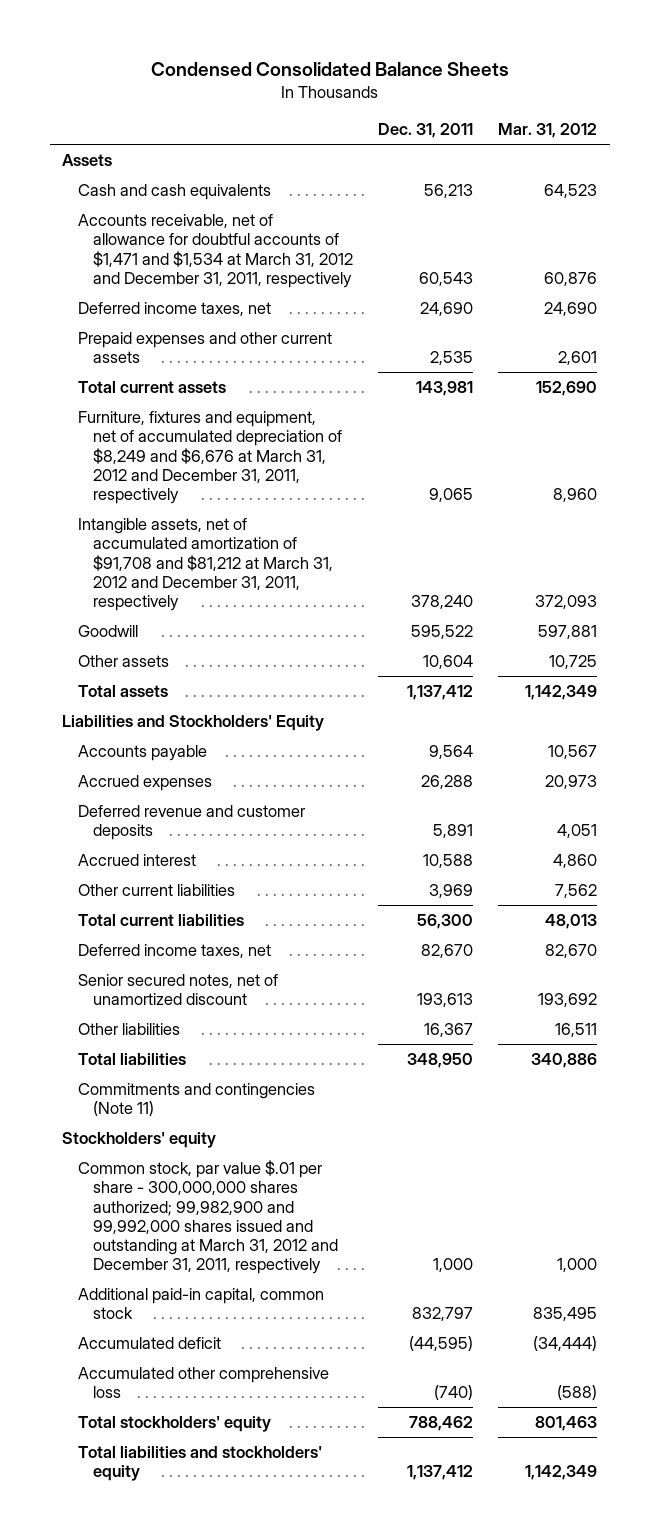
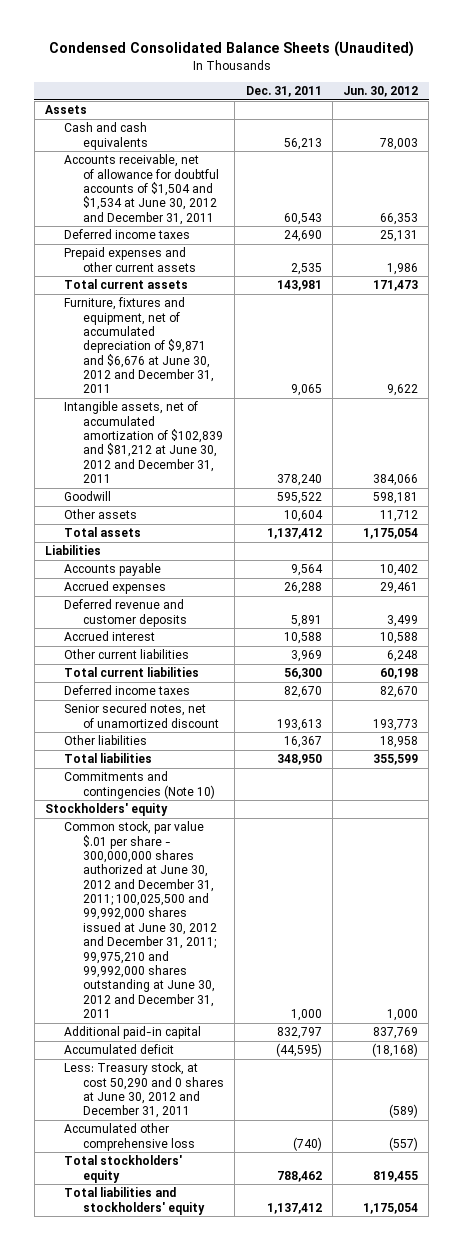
- Condensed Consolidated Balance Sheets
+ Condensed Consolidated Balance Sheets (Unaudited)
- | Dec. 31, 2011 | Mar. 31, 2012
+ | Dec. 31, 2011 | Jun. 30, 2012
- Accounts receivable, net of allowance for doubtful accounts of $1,471 and $1,534 at March 31, 2012 and December 31, 2011, respectively | 60,543 | 60,876
- Deferred income taxes, net | 24,690 | 24,690
+ Accounts receivable, net of allowance for doubtful accounts of $1,504 and $1,534 at June 30, 2012 and December 31, 2011 | 60,543 | 66,353
+ Deferred income taxes | 24,690 | 25,131
- Furniture, fixtures and equipment, net of accumulated depreciation of $8,249 and $6,676 at March 31, 2012 and December 31, 2011, respectively | 9,065 | 8,960
- Intangible assets, net of accumulated amortization of $91,708 and $81,212 at March 31, 2012 and December 31, 2011, respectively | 378,240 | 372,093
+ Furniture, fixtures and equipment, net of accumulated depreciation of $9,871 and $6,676 at June 30, 2012 and December 31, 2011 | 9,065 | 9,622
+ Intangible assets, net of accumulated amortization of $102,839 and $81,212 at June 30, 2012 and December 31, 2011 | 378,240 | 384,066
- Liabilities and Stockholders' Equity
+ Liabilities
- Deferred income taxes, net | 82,670 | 82,670
+ Deferred income taxes | 82,670 | 82,670
- Commitments and contingencies (Note 11)
+ Commitments and contingencies (Note 10)
- Common stock, par value $.01 per share - 300,000,000 shares authorized; 99,982,900 and 99,992,000 shares issued and outstanding at March 31, 2012 and December 31, 2011, respectively | 1,000 | 1,000
- Additional paid-in capital, common stock | 832,797 | 835,495
+ Common stock, par value $.01 per share - 300,000,000 shares authorized at June 30, 2012 and December 31, 2011; 100,025,500 and 99,992,000 shares issued at June 30, 2012 and December 31, 2011; 99,975,210 and 99,992,000 shares outstanding at June 30, 2012 and December 31, 2011 | 1,000 | 1,000
+ Additional paid-in capital | 832,797 | 837,769
+ Less: Treasury stock, at cost 50,290 and 0 shares at June 30, 2012 and December 31, 2011 | | (589)

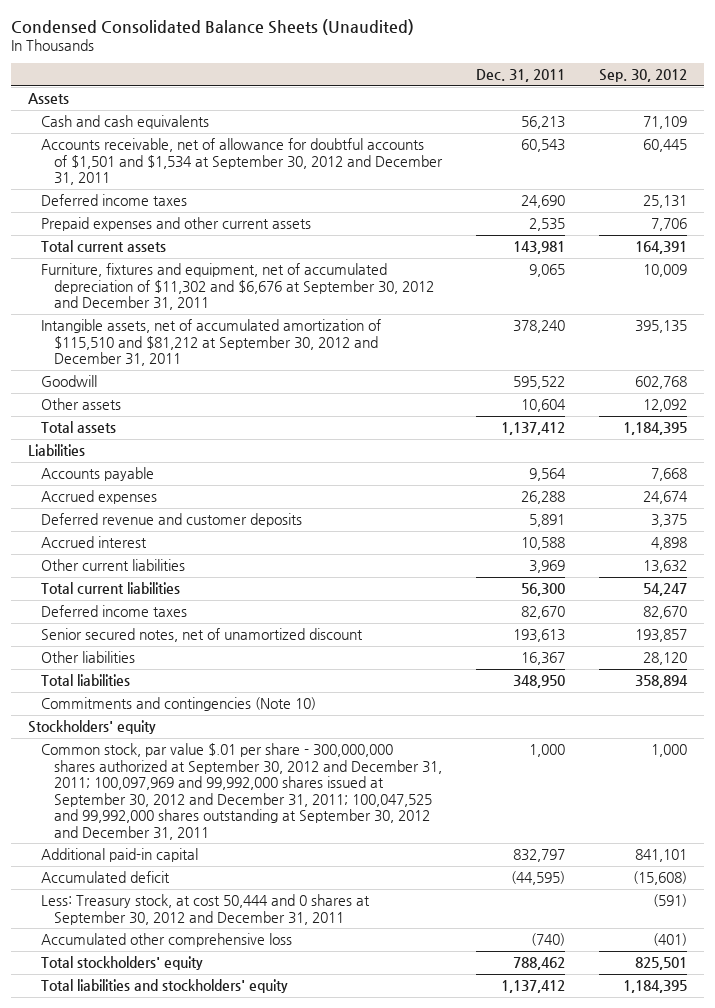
- | Dec. 31, 2011 | Jun. 30, 2012
+ | Dec. 31, 2011 | Sep. 30, 2012
- Accounts receivable, net of allowance for doubtful accounts of $1,504 and $1,534 at June 30, 2012 and December 31, 2011 | 60,543 | 66,353
+ Accounts receivable, net of allowance for doubtful accounts of $1,501 and $1,534 at September 30, 2012 and December 31, 2011 | 60,543 | 60,445
- Furniture, fixtures and equipment, net of accumulated depreciation of $9,871 and $6,676 at June 30, 2012 and December 31, 2011 | 9,065 | 9,622
- Intangible assets, net of accumulated amortization of $102,839 and $81,212 at June 30, 2012 and December 31, 2011 | 378,240 | 384,066
+ Furniture, fixtures and equipment, net of accumulated depreciation of $11,302 and $6,676 at September 30, 2012 and December 31, 2011 | 9,065 | 10,009
+ Intangible assets, net of accumulated amortization of $115,510 and $81,212 at September 30, 2012 and December 31, 2011 | 378,240 | 395,135
- Common stock, par value $.01 per share - 300,000,000 shares authorized at June 30, 2012 and December 31, 2011; 100,025,500 and 99,992,000 shares issued at June 30, 2012 and December 31, 2011; 99,975,210 and 99,992,000 shares outstanding at June 30, 2012 and December 31, 2011 | 1,000 | 1,000
+ Common stock, par value $.01 per share - 300,000,000 shares authorized at September 30, 2012 and December 31, 2011; 100,097,969 and 99,992,000 shares issued at September 30, 2012 and December 31, 2011; 100,047,525 and 99,992,000 shares outstanding at September 30, 2012 and December 31, 2011 | 1,000 | 1,000
- Less: Treasury stock, at cost 50,290 and 0 shares at June 30, 2012 and December 31, 2011 | | (589)
+ Less: Treasury stock, at cost 50,444 and 0 shares at September 30, 2012 and December 31, 2011 | | (591)

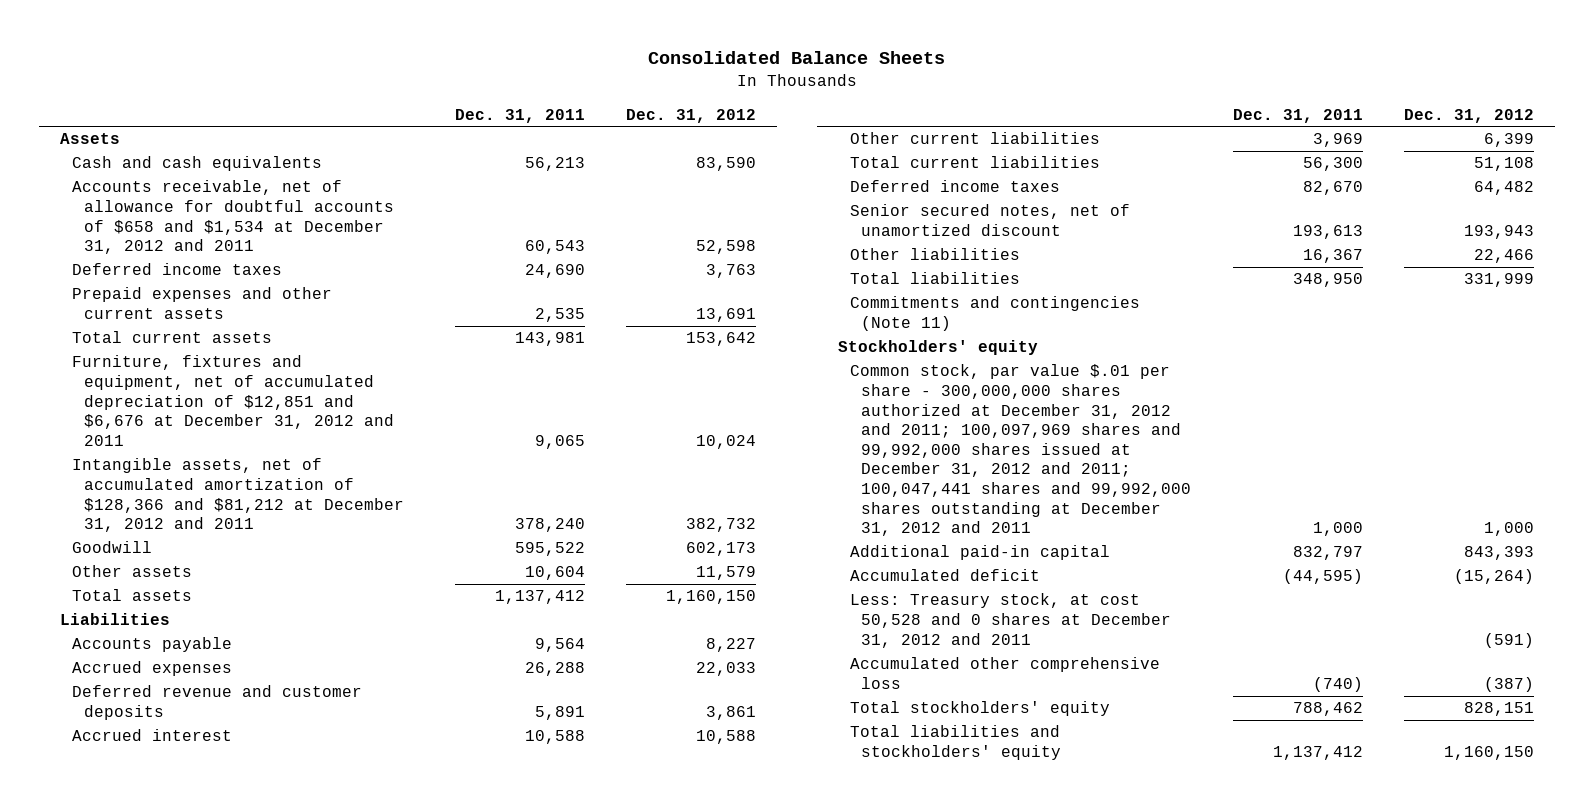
- Condensed Consolidated Balance Sheets (Unaudited)
+ Consolidated Balance Sheets
- | Dec. 31, 2011 | Sep. 30, 2012
+ | Dec. 31, 2011 | Dec. 31, 2012
- Accounts receivable, net of allowance for doubtful accounts of $1,501 and $1,534 at September 30, 2012 and December 31, 2011 | 60,543 | 60,445
+ Accounts receivable, net of allowance for doubtful accounts of $658 and $1,534 at December 31, 2012 and 2011 | 60,543 | 52,598
- Furniture, fixtures and equipment, net of accumulated depreciation of $11,302 and $6,676 at September 30, 2012 and December 31, 2011 | 9,065 | 10,009
- Intangible assets, net of accumulated amortization of $115,510 and $81,212 at September 30, 2012 and December 31, 2011 | 378,240 | 395,135
+ Furniture, fixtures and equipment, net of accumulated depreciation of $12,851 and $6,676 at December 31, 2012 and 2011 | 9,065 | 10,024
+ Intangible assets, net of accumulated amortization of $128,366 and $81,212 at December 31, 2012 and 2011 | 378,240 | 382,732
- Commitments and contingencies (Note 10)
+ Commitments and contingencies (Note 11)
- Common stock, par value $.01 per share - 300,000,000 shares authorized at September 30, 2012 and December 31, 2011; 100,097,969 and 99,992,000 shares issued at September 30, 2012 and December 31, 2011; 100,047,525 and 99,992,000 shares outstanding at September 30, 2012 and December 31, 2011 | 1,000 | 1,000
+ Common stock, par value $.01 per share - 300,000,000 shares authorized at December 31, 2012 and 2011; 100,097,969 shares and 99,992,000 shares issued at December 31, 2012 and 2011; 100,047,441 shares and 99,992,000 shares outstanding at December 31, 2012 and 2011 | 1,000 | 1,000
- Less: Treasury stock, at cost 50,444 and 0 shares at September 30, 2012 and December 31, 2011 | | (591)
+ Less: Treasury stock, at cost 50,528 and 0 shares at December 31, 2012 and 2011 | | (591)

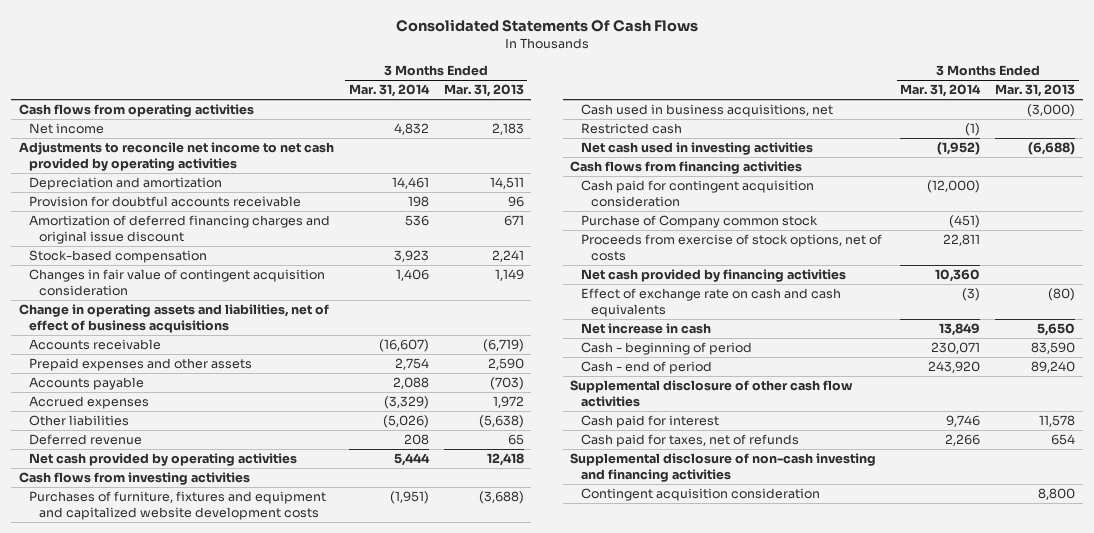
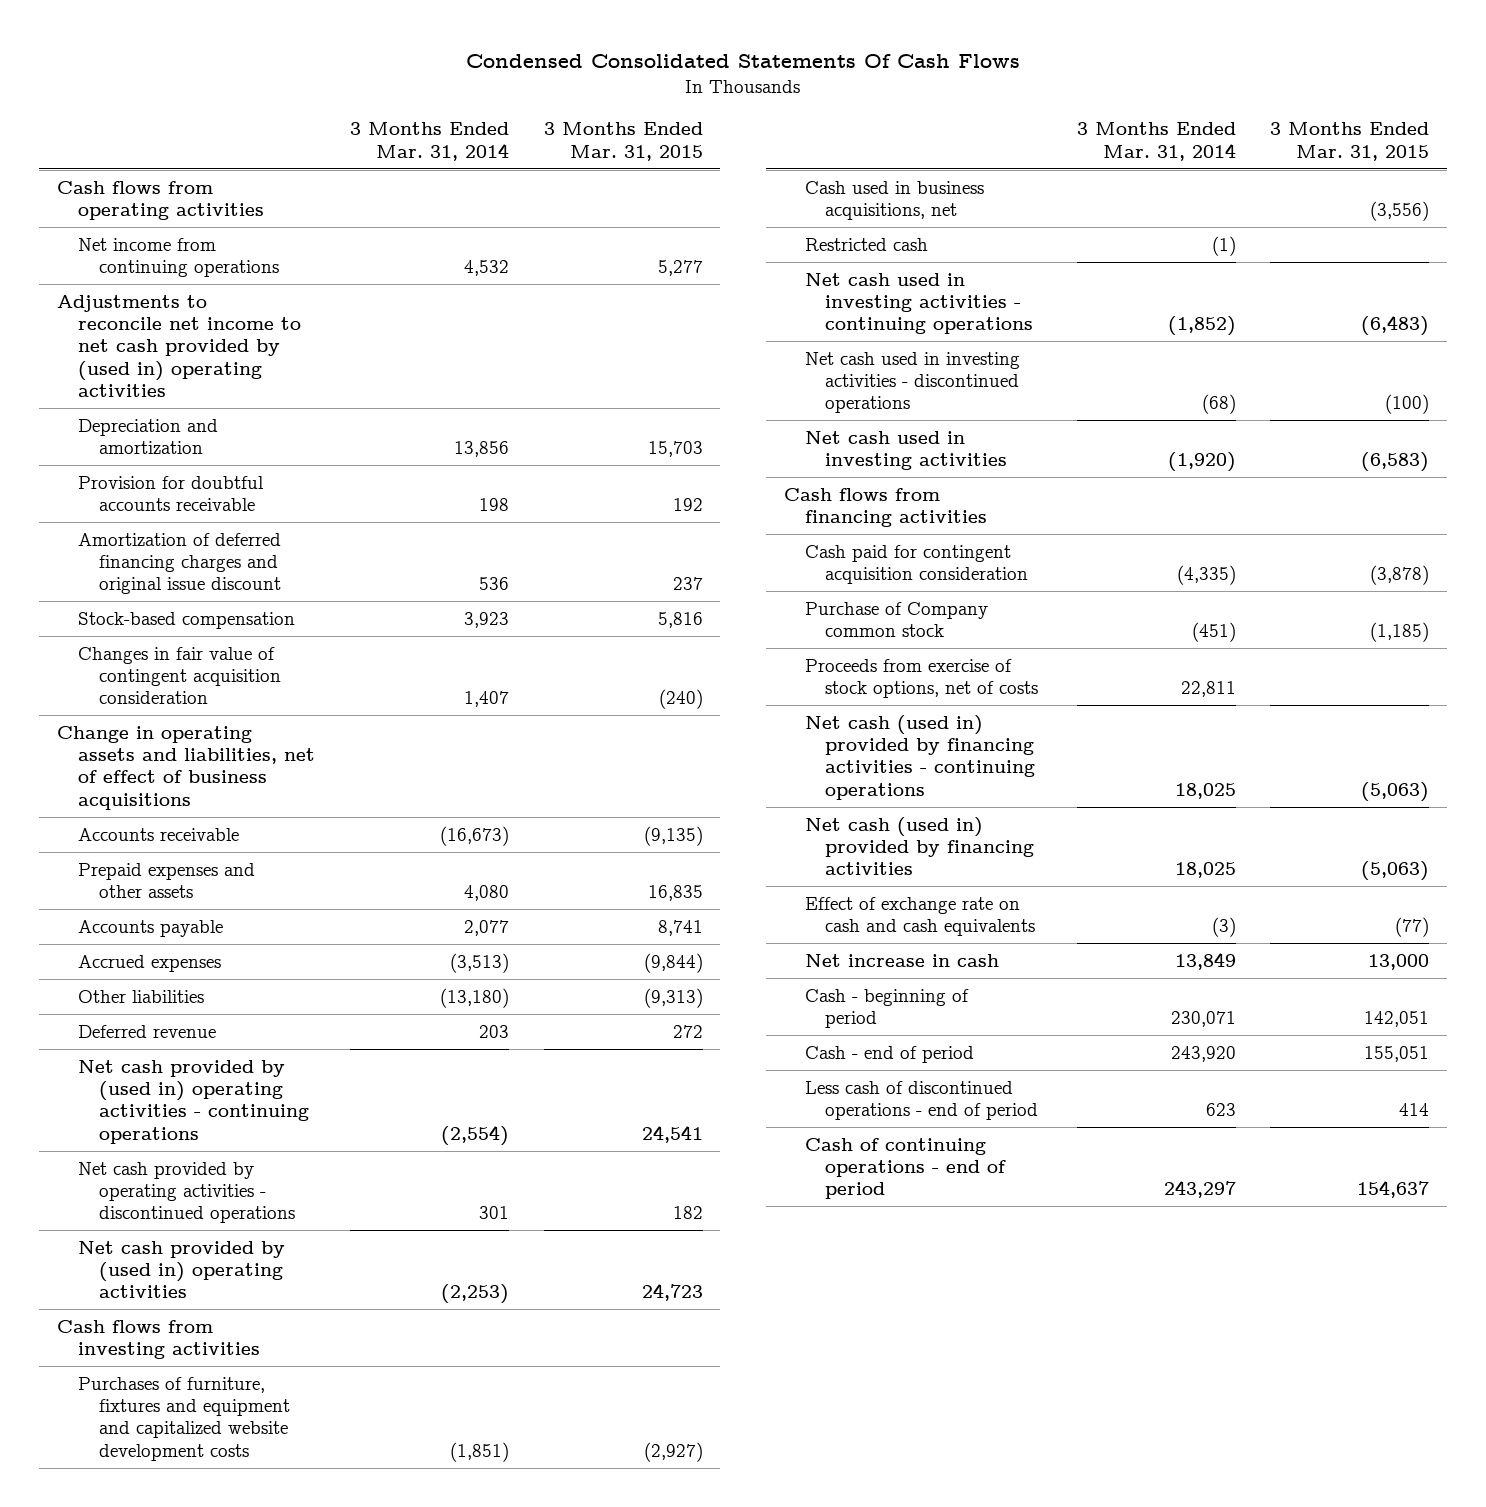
- Consolidated Statements Of Cash Flows
+ Condensed Consolidated Statements Of Cash Flows
- | 3 Months Ended Mar. 31, 2014 | 3 Months Ended Mar. 31, 2013
+ | 3 Months Ended Mar. 31, 2014 | 3 Months Ended Mar. 31, 2015
- Net income | 4,832 | 2,183
- Adjustments to reconcile net income to net cash provided by operating activities
- Depreciation and amortization | 14,461 | 14,511
+ Net income from continuing operations | 4,532 | 5,277
+ Adjustments to reconcile net income to net cash provided by (used in) operating activities
+ Depreciation and amortization | 13,856 | 15,703
- Changes in fair value of contingent acquisition consideration | 1,406 | 1,149
+ Changes in fair value of contingent acquisition consideration | 1,407 | (240)
- Accounts receivable | (16,607) | (6,719)
- Prepaid expenses and other assets | 2,754 | 2,590
- Accounts payable | 2,088 | (703)
- Accrued expenses | (3,329) | 1,972
- Other liabilities | (5,026) | (5,638)
- Deferred revenue | 208 | 65
- Net cash provided by operating activities | 5,444 | 12,418
+ Accounts receivable | (16,673) | (9,135)
+ Prepaid expenses and other assets | 4,080 | 16,835
+ Accounts payable | 2,077 | 8,741
+ Accrued expenses | (3,513) | (9,844)
+ Other liabilities | (13,180) | (9,313)
+ Deferred revenue | 203 | 272
+ Net cash provided by (used in) operating activities - continuing operations | (2,554) | 24,541
+ Net cash provided by operating activities - discontinued operations | 301 | 182
+ Net cash provided by (used in) operating activities | (2,253) | 24,723
- Purchases of furniture, fixtures and equipment and capitalized website development costs | (1,951) | (3,688)
+ Purchases of furniture, fixtures and equipment and capitalized website development costs | (1,851) | (2,927)
- Net cash used in investing activities | (1,952) | (6,688)
+ Net cash used in investing activities - continuing operations | (1,852) | (6,483)
+ Net cash used in investing activities - discontinued operations | (68) | (100)
+ Net cash used in investing activities | (1,920) | (6,583)
- Cash paid for contingent acquisition consideration | (12,000) |
+ Cash paid for contingent acquisition consideration | (4,335) | (3,878)
- Net cash provided by financing activities | 10,360 |
+ Net cash (used in) provided by financing activities - continuing operations | 18,025 | (5,063)
+ Net cash (used in) provided by financing activities | 18,025 | (5,063)
- Supplemental disclosure of other cash flow activities
- Cash paid for interest | 9,746 | 11,578
- Cash paid for taxes, net of refunds | 2,266 | 654
- Supplemental disclosure of non-cash investing and financing activities
- Contingent acquisition consideration | | 8,800
+ Less cash of discontinued operations - end of period | 623 | 414
+ Cash of continuing operations - end of period | 243,297 | 154,637

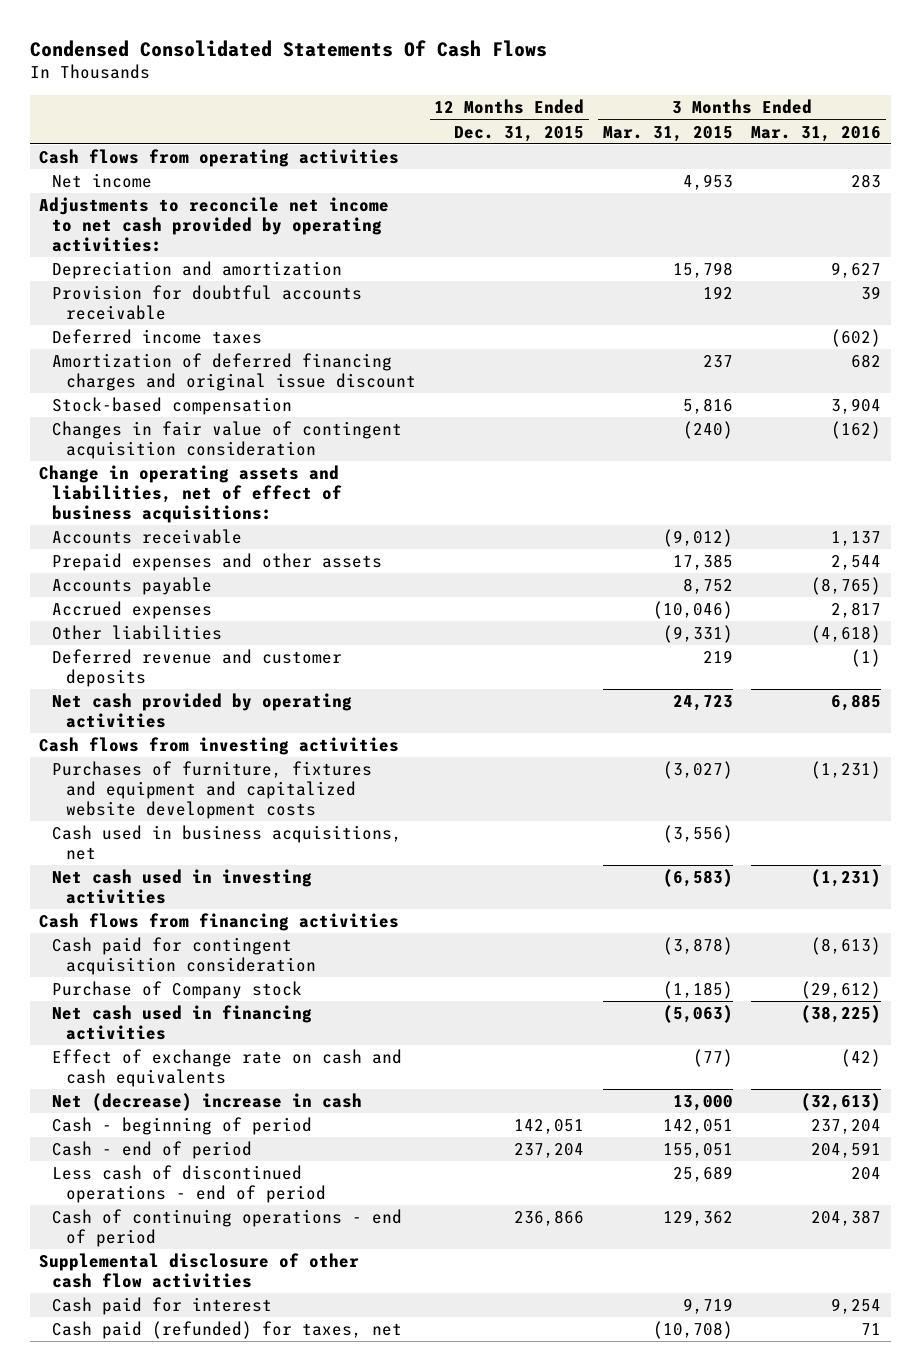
- | 3 Months Ended Mar. 31, 2014 | 3 Months Ended Mar. 31, 2015
+ | 12 Months Ended Dec. 31, 2015 | 3 Months Ended Mar. 31, 2015 | 3 Months Ended Mar. 31, 2016
- Net income from continuing operations | 4,532 | 5,277
- Adjustments to reconcile net income to net cash provided by (used in) operating activities
- Depreciation and amortization | 13,856 | 15,703
+ Net income | | 4,953 | 283
+ Adjustments to reconcile net income to net cash provided by operating activities:
+ Depreciation and amortization | | 15,798 | 9,627
+ Deferred income taxes | | | (602)
- Change in operating assets and liabilities, net of effect of business acquisitions
- Accounts receivable | (16,673) | (9,135)
- Prepaid expenses and other assets | 4,080 | 16,835
- Accounts payable | 2,077 | 8,741
- Accrued expenses | (3,513) | (9,844)
- Other liabilities | (13,180) | (9,313)
- Deferred revenue | 203 | 272
- Net cash provided by (used in) operating activities - continuing operations | (2,554) | 24,541
- Net cash provided by operating activities - discontinued operations | 301 | 182
- Net cash provided by (used in) operating activities | (2,253) | 24,723
+ Change in operating assets and liabilities, net of effect of business acquisitions:
+ Accounts receivable | | (9,012) | 1,137
+ Prepaid expenses and other assets | | 17,385 | 2,544
+ Accounts payable | | 8,752 | (8,765)
+ Accrued expenses | | (10,046) | 2,817
+ Other liabilities | | (9,331) | (4,618)
+ Deferred revenue and customer deposits | | 219 | (1)
+ Net cash provided by operating activities | | 24,723 | 6,885
- Purchases of furniture, fixtures and equipment and capitalized website development costs | (1,851) | (2,927)
+ Purchases of furniture, fixtures and equipment and capitalized website development costs | | (3,027) | (1,231)
- Restricted cash | (1) |
- Net cash used in investing activities - continuing operations | (1,852) | (6,483)
- Net cash used in investing activities - discontinued operations | (68) | (100)
- Purchase of Company common stock | (451) | (1,185)
- Proceeds from exercise of stock options, net of costs | 22,811 |
- Net cash (used in) provided by financing activities - continuing operations | 18,025 | (5,063)
- Net cash (used in) provided by financing activities | 18,025 | (5,063)
+ Purchase of Company stock | | (1,185) | (29,612)
+ Net cash used in financing activities | | (5,063) | (38,225)
- Net increase in cash | 13,849 | 13,000
+ Net (decrease) increase in cash | | 13,000 | (32,613)
- Less cash of discontinued operations - end of period | 623 | 414
- Cash of continuing operations - end of period | 243,297 | 154,637
+ Less cash of discontinued operations - end of period | | 25,689 | 204
+ Cash of continuing operations - end of period | 236,866 | 129,362 | 204,387
+ Supplemental disclosure of other cash flow activities
+ Cash paid for interest | | 9,719 | 9,254
+ Cash paid (refunded) for taxes, net | | (10,708) | 71

